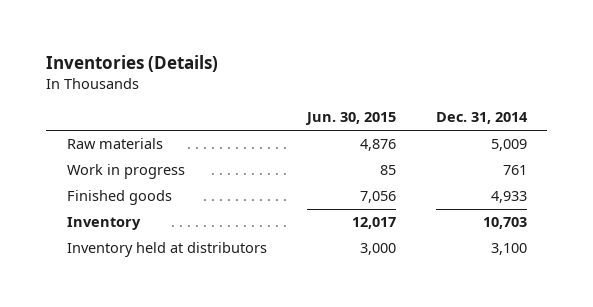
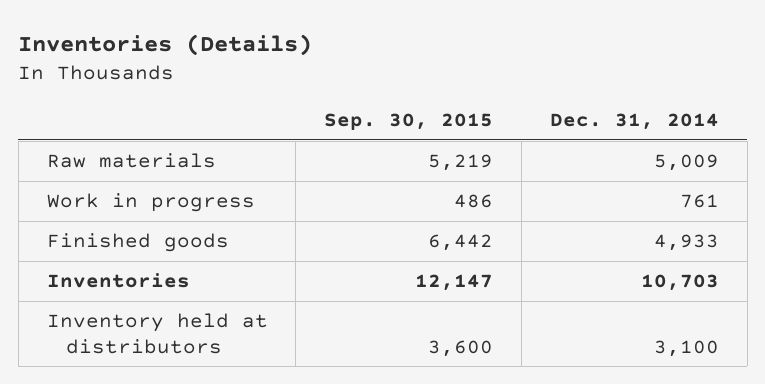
- | Jun. 30, 2015 | Dec. 31, 2014
+ | Sep. 30, 2015 | Dec. 31, 2014
- Inventory | 12,017 | 10,703
+ Inventories | 12,147 | 10,703

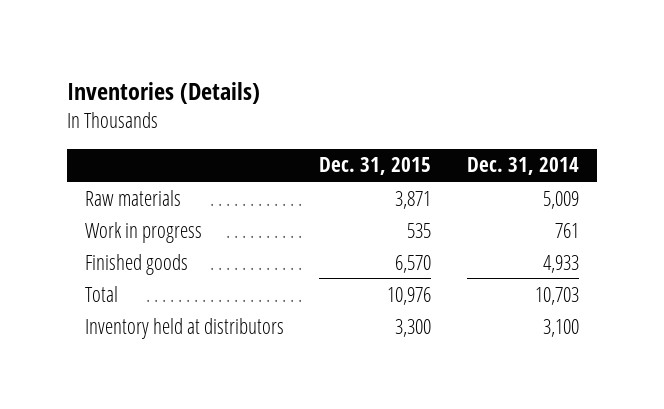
- | Sep. 30, 2015 | Dec. 31, 2014
+ | Dec. 31, 2015 | Dec. 31, 2014
- Inventories | 12,147 | 10,703
+ Total | 10,976 | 10,703

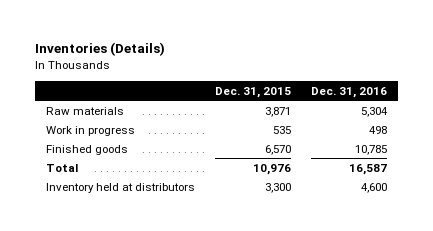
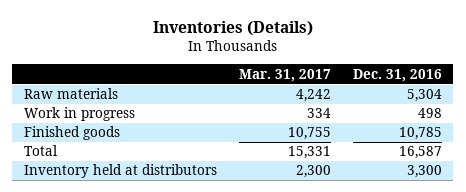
- | Dec. 31, 2015 | Dec. 31, 2016
+ | Mar. 31, 2017 | Dec. 31, 2016
- Inventory held at distributors | 3,300 | 4,600
+ Inventory held at distributors | 2,300 | 3,300

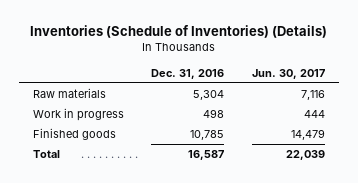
- Inventories (Details)
+ Inventories (Schedule of Inventories) (Details)
- | Mar. 31, 2017 | Dec. 31, 2016
+ | Dec. 31, 2016 | Jun. 30, 2017
- Inventory held at distributors | 2,300 | 3,300

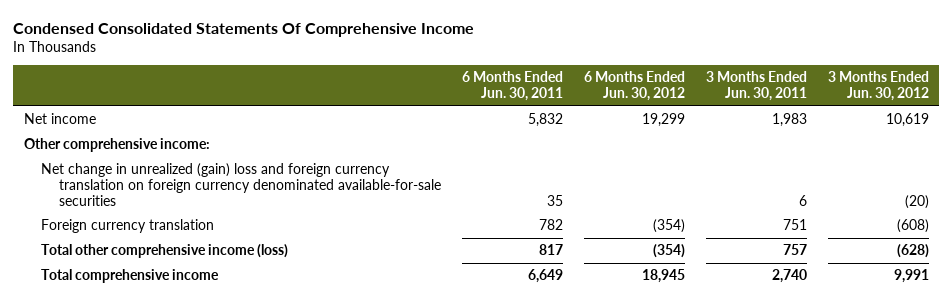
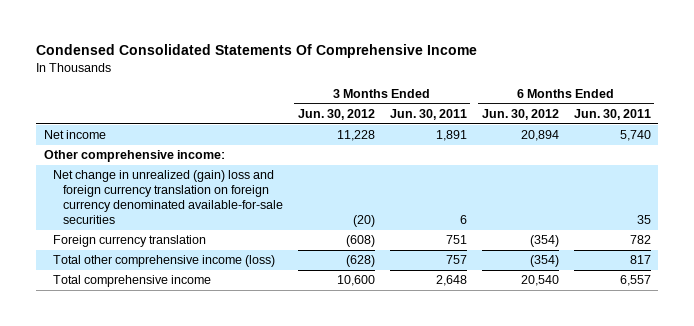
- | 6 Months Ended Jun. 30, 2011 | 6 Months Ended Jun. 30, 2012 | 3 Months Ended Jun. 30, 2011 | 3 Months Ended Jun. 30, 2012
+ | 3 Months Ended Jun. 30, 2012 | 3 Months Ended Jun. 30, 2011 | 6 Months Ended Jun. 30, 2012 | 6 Months Ended Jun. 30, 2011
- Net income | 5,832 | 19,299 | 1,983 | 10,619
+ Net income | 11,228 | 1,891 | 20,894 | 5,740
- Total comprehensive income | 6,649 | 18,945 | 2,740 | 9,991
+ Total comprehensive income | 10,600 | 2,648 | 20,540 | 6,557

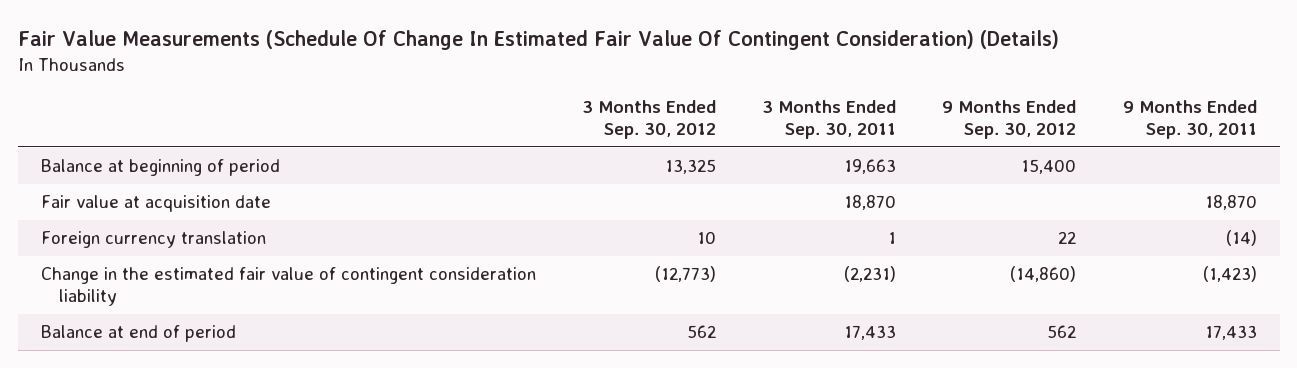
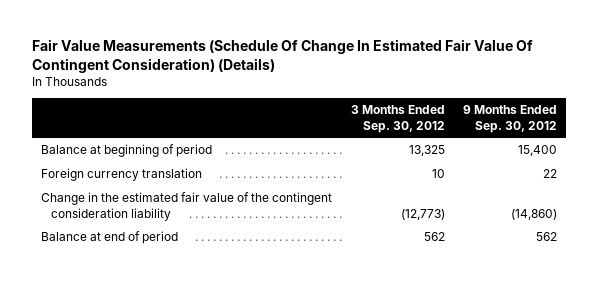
- | 3 Months Ended Sep. 30, 2012 | 3 Months Ended Sep. 30, 2011 | 9 Months Ended Sep. 30, 2012 | 9 Months Ended Sep. 30, 2011
+ | 3 Months Ended Sep. 30, 2012 | 9 Months Ended Sep. 30, 2012
- Fair value at acquisition date | | 18,870 | | 18,870
- Change in the estimated fair value of contingent consideration liability | (12,773) | (2,231) | (14,860) | (1,423)
+ Change in the estimated fair value of the contingent consideration liability | (12,773) | (14,860)

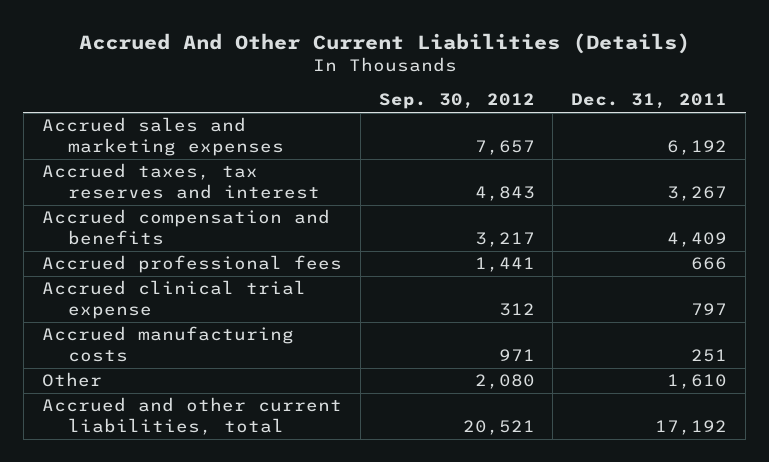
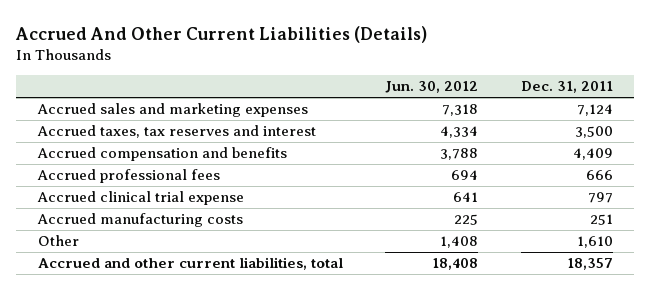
- | Sep. 30, 2012 | Dec. 31, 2011
+ | Jun. 30, 2012 | Dec. 31, 2011
- Accrued sales and marketing expenses | 7,657 | 6,192
- Accrued taxes, tax reserves and interest | 4,843 | 3,267
+ Accrued sales and marketing expenses | 7,318 | 7,124
+ Accrued taxes, tax reserves and interest | 4,334 | 3,500
- Accrued and other current liabilities, total | 20,521 | 17,192
+ Accrued and other current liabilities, total | 18,408 | 18,357

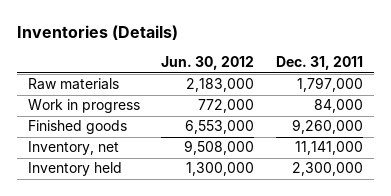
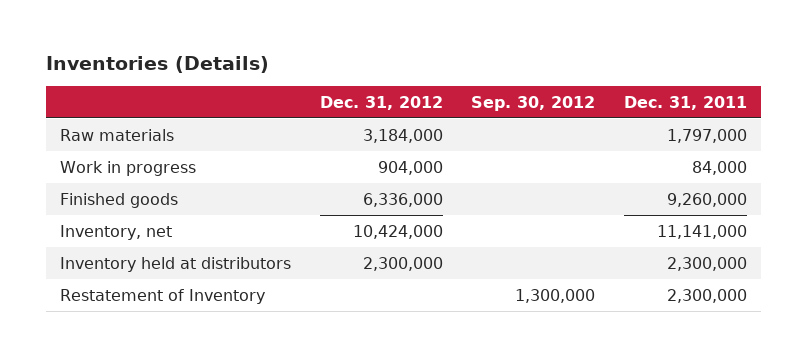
- | Jun. 30, 2012 | Dec. 31, 2011
+ | Dec. 31, 2012 | Sep. 30, 2012 | Dec. 31, 2011
- Inventory held | 1,300,000 | 2,300,000
+ Inventory held at distributors | 2,300,000 | | 2,300,000
+ Restatement of Inventory | | 1,300,000 | 2,300,000

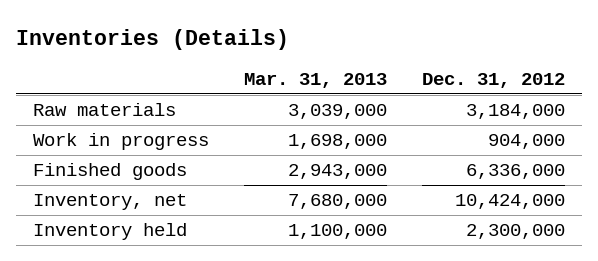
- | Dec. 31, 2012 | Sep. 30, 2012 | Dec. 31, 2011
+ | Mar. 31, 2013 | Dec. 31, 2012
- Inventory held at distributors | 2,300,000 | | 2,300,000
- Restatement of Inventory | | 1,300,000 | 2,300,000
+ Inventory held | 1,100,000 | 2,300,000

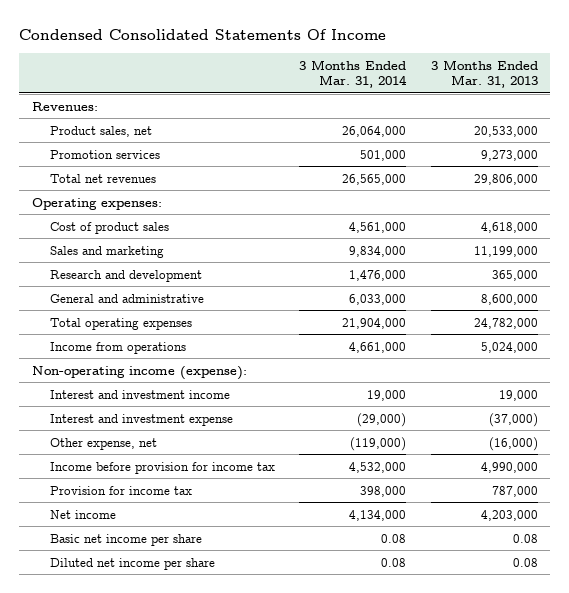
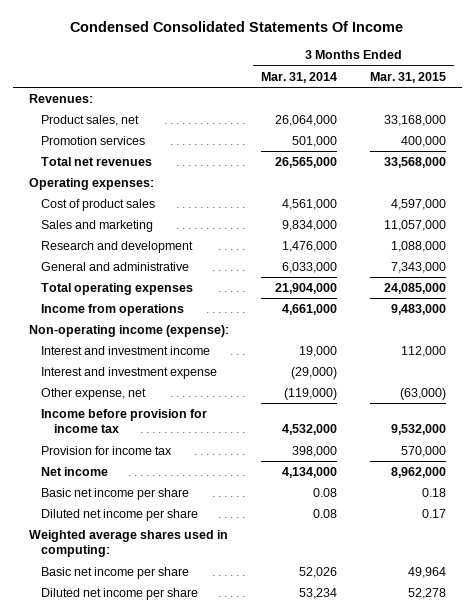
- | 3 Months Ended Mar. 31, 2014 | 3 Months Ended Mar. 31, 2013
+ | 3 Months Ended Mar. 31, 2014 | 3 Months Ended Mar. 31, 2015
+ Weighted average shares used in computing:
+ Basic net income per share | 52,026 | 49,964
+ Diluted net income per share | 53,234 | 52,278

